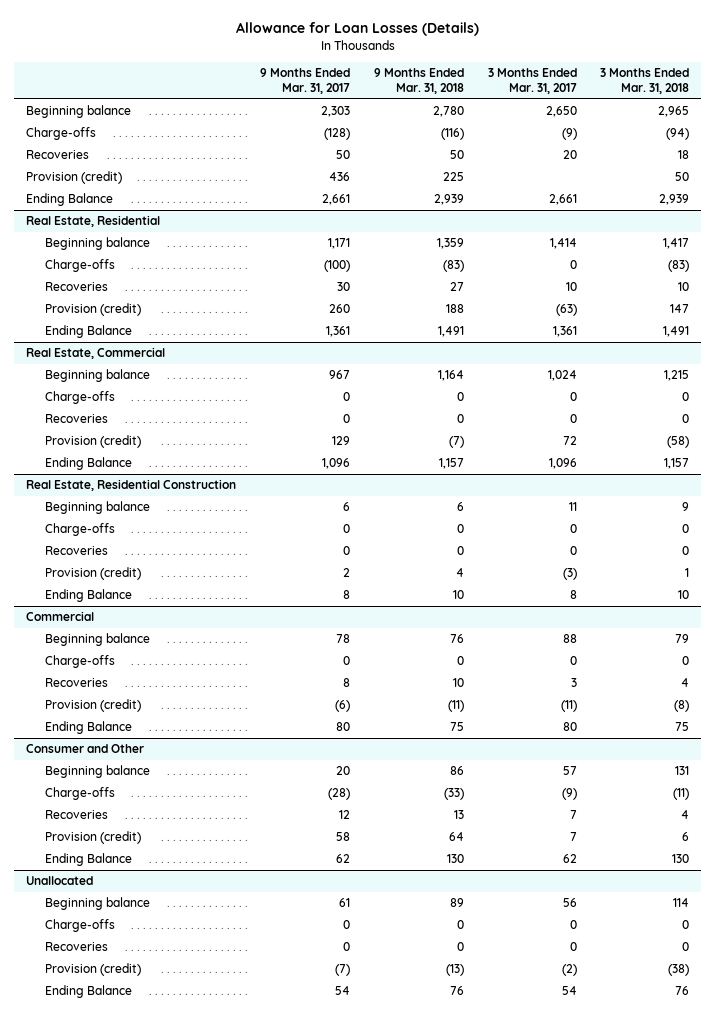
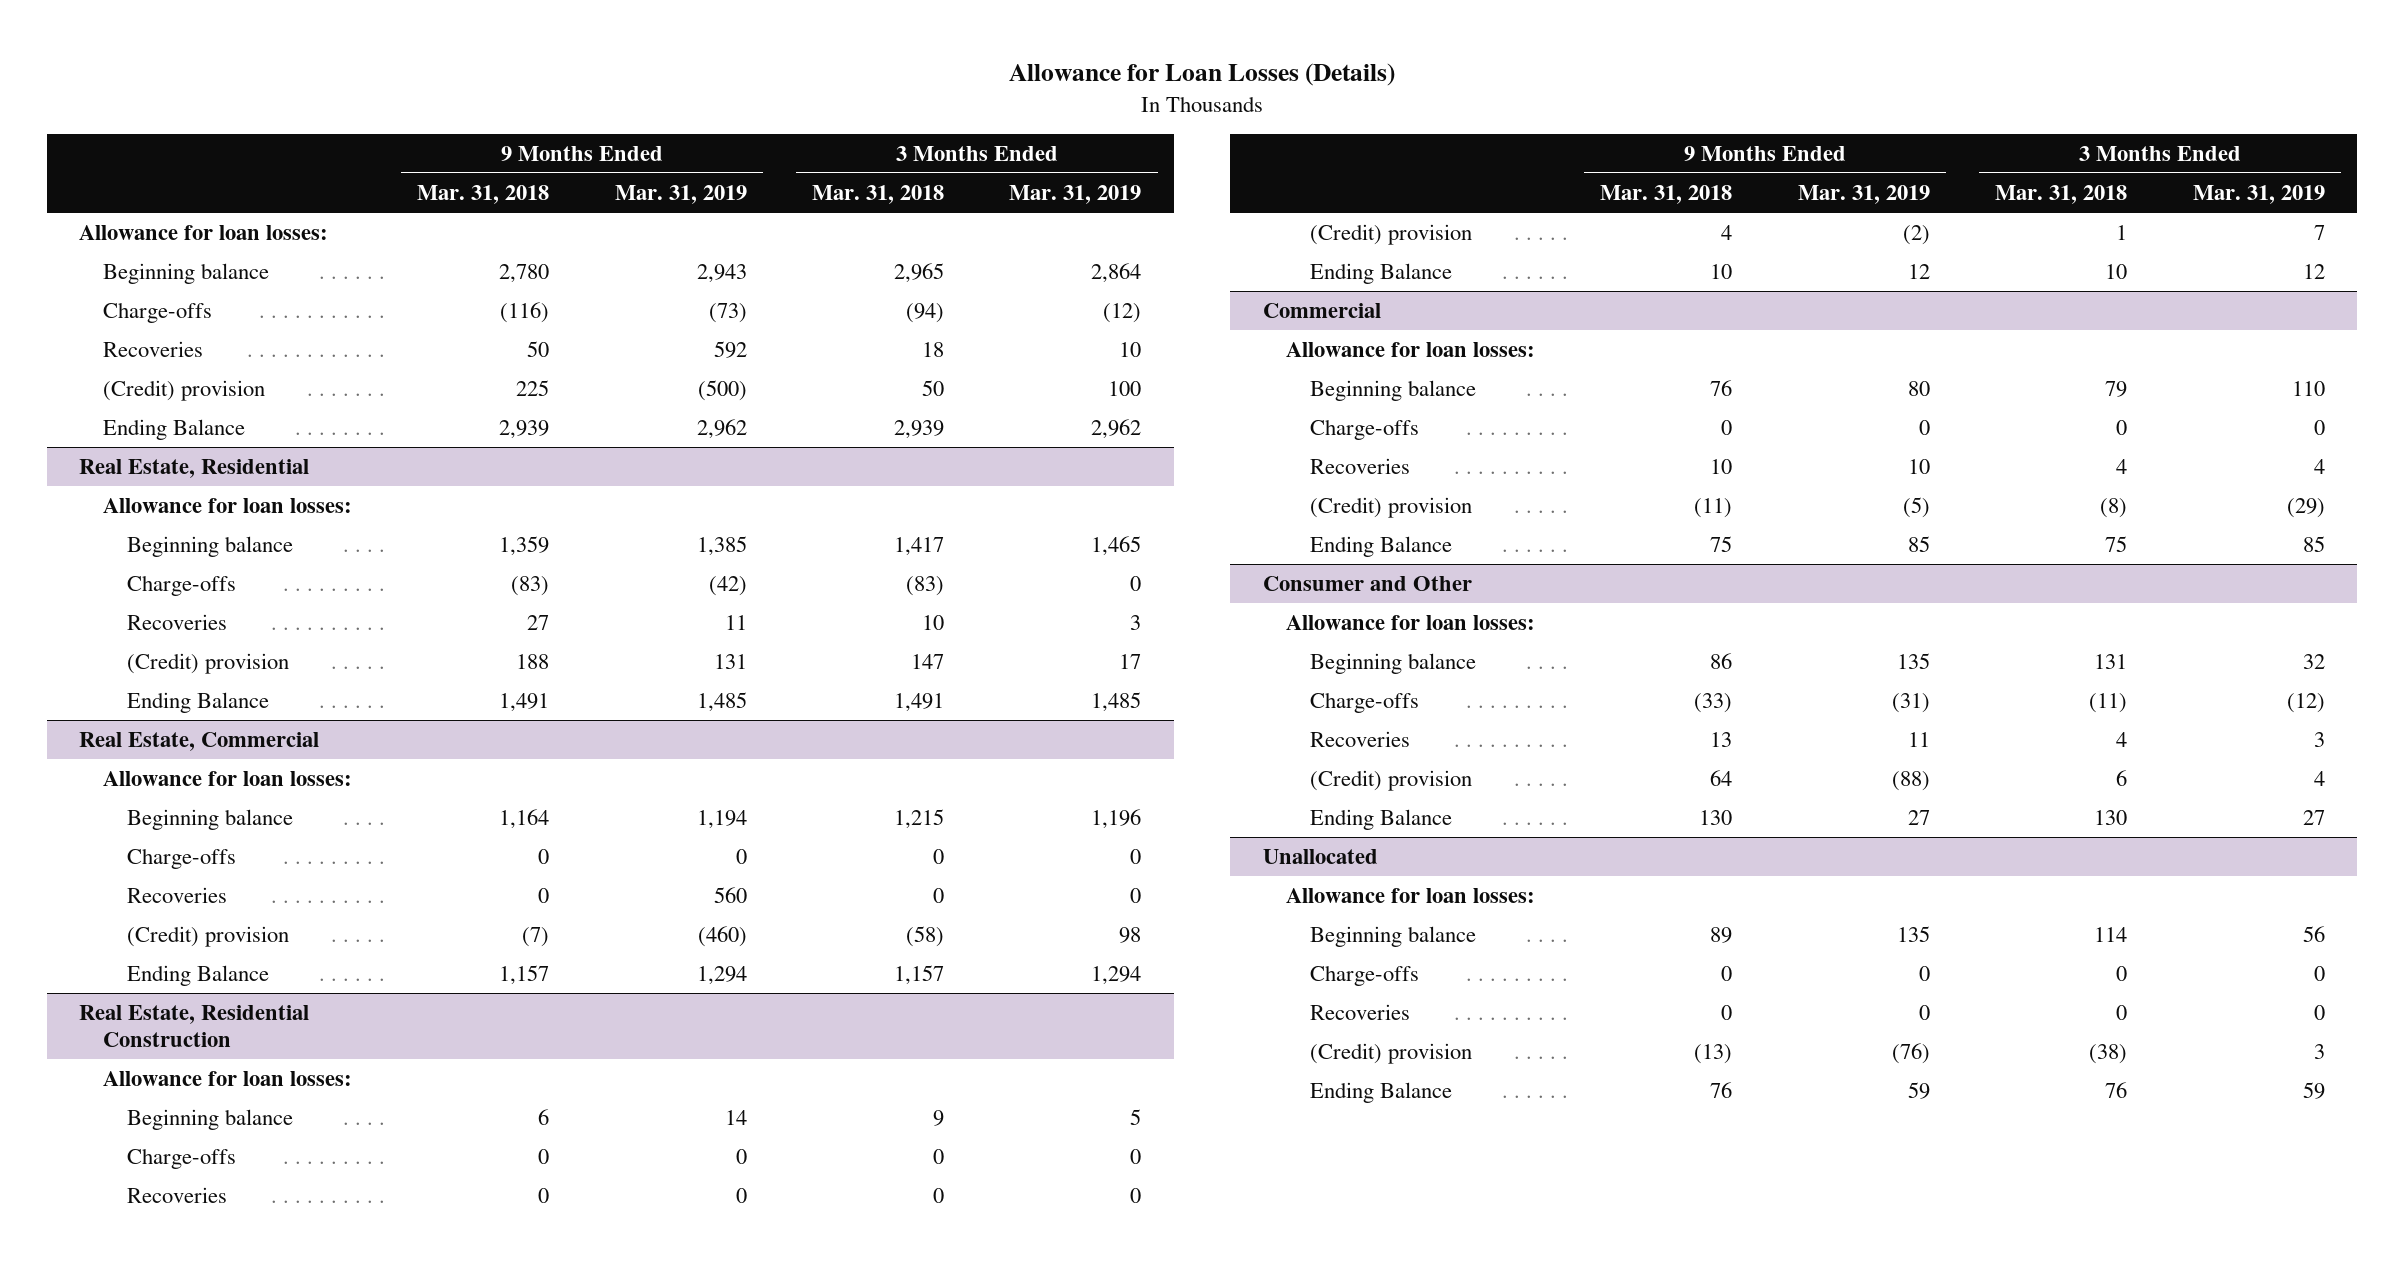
- | 9 Months Ended Mar. 31, 2017 | 9 Months Ended Mar. 31, 2018 | 3 Months Ended Mar. 31, 2017 | 3 Months Ended Mar. 31, 2018
+ | 9 Months Ended Mar. 31, 2018 | 9 Months Ended Mar. 31, 2019 | 3 Months Ended Mar. 31, 2018 | 3 Months Ended Mar. 31, 2019
+ Allowance for loan losses:
- Provision (credit) | 436 | 225 | | 50
+ (Credit) provision | 225 | (500) | 50 | 100
@ Real Estate, Residential
+ Allowance for loan losses:
- Provision (credit) | 260 | 188 | (63) | 147
+ (Credit) provision | 188 | 131 | 147 | 17
@ Real Estate, Commercial
+ Allowance for loan losses:
- Provision (credit) | 129 | (7) | 72 | (58)
+ (Credit) provision | (7) | (460) | (58) | 98
@ Real Estate, Residential Construction
+ Allowance for loan losses:
- Provision (credit) | 2 | 4 | (3) | 1
+ (Credit) provision | 4 | (2) | 1 | 7
@ Commercial
+ Allowance for loan losses:
- Provision (credit) | (6) | (11) | (11) | (8)
+ (Credit) provision | (11) | (5) | (8) | (29)
@ Consumer and Other
+ Allowance for loan losses:
- Provision (credit) | 58 | 64 | 7 | 6
+ (Credit) provision | 64 | (88) | 6 | 4
@ Unallocated
+ Allowance for loan losses:
- Provision (credit) | (7) | (13) | (2) | (38)
+ (Credit) provision | (13) | (76) | (38) | 3

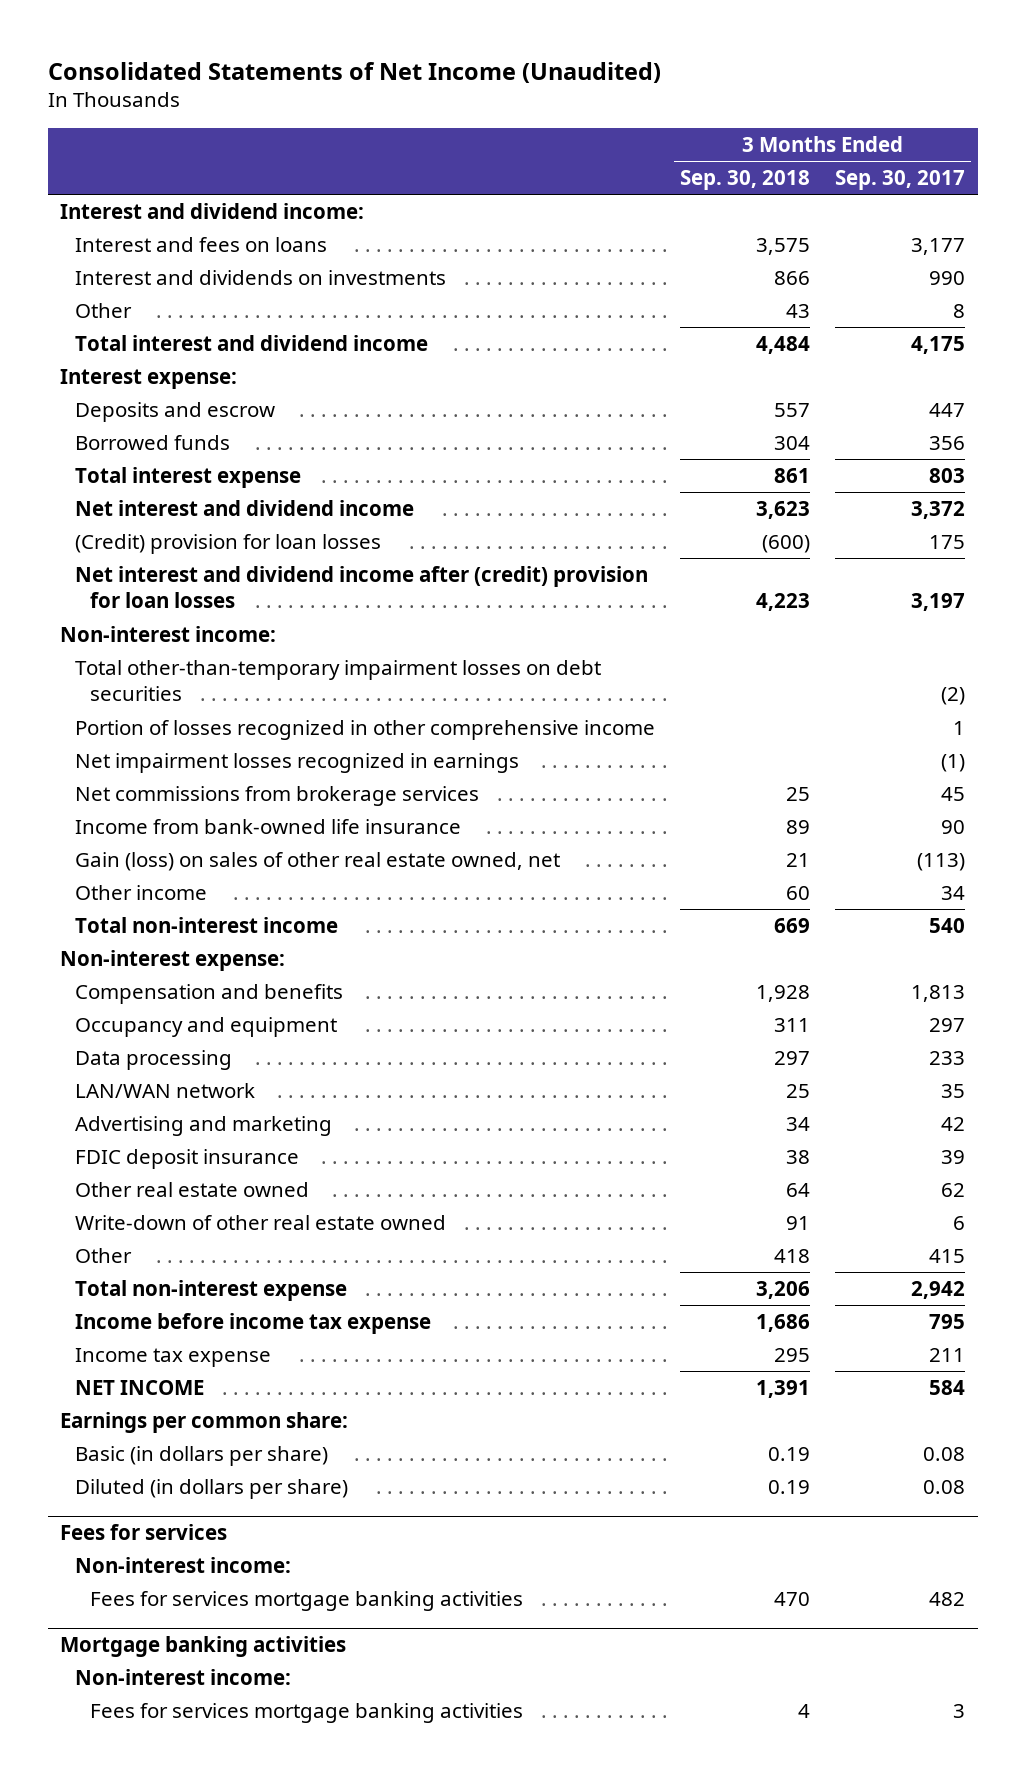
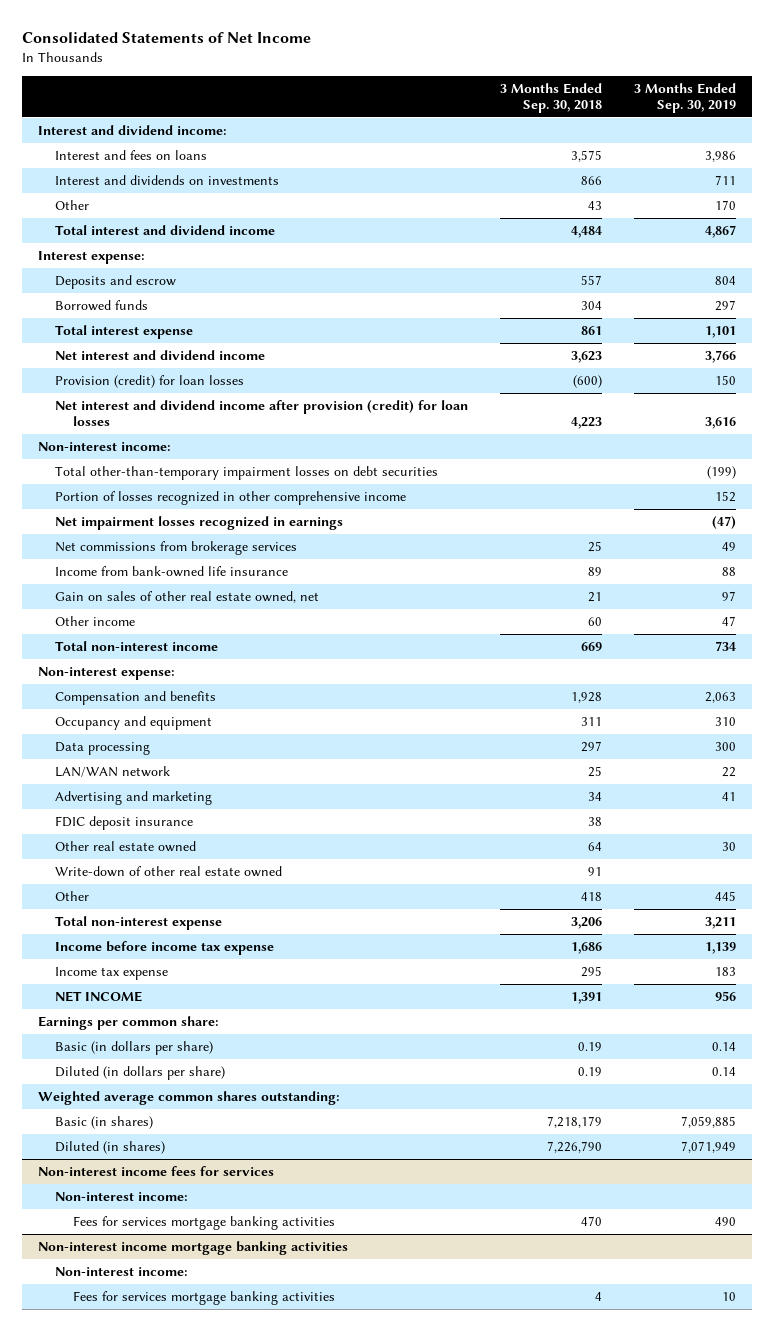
- Consolidated Statements of Net Income (Unaudited)
+ Consolidated Statements of Net Income
- | 3 Months Ended Sep. 30, 2018 | 3 Months Ended Sep. 30, 2017
+ | 3 Months Ended Sep. 30, 2018 | 3 Months Ended Sep. 30, 2019
- (Credit) provision for loan losses | (600) | 175
- Net interest and dividend income after (credit) provision for loan losses | 4,223 | 3,197
+ Provision (credit) for loan losses | (600) | 150
+ Net interest and dividend income after provision (credit) for loan losses | 4,223 | 3,616
- Gain (loss) on sales of other real estate owned, net | 21 | (113)
+ Gain on sales of other real estate owned, net | 21 | 97
- Fees for services
+ Weighted average common shares outstanding:
+ Basic (in shares) | 7,218,179 | 7,059,885
+ Diluted (in shares) | 7,226,790 | 7,071,949
+ Non-interest income fees for services
- Mortgage banking activities
+ Non-interest income mortgage banking activities

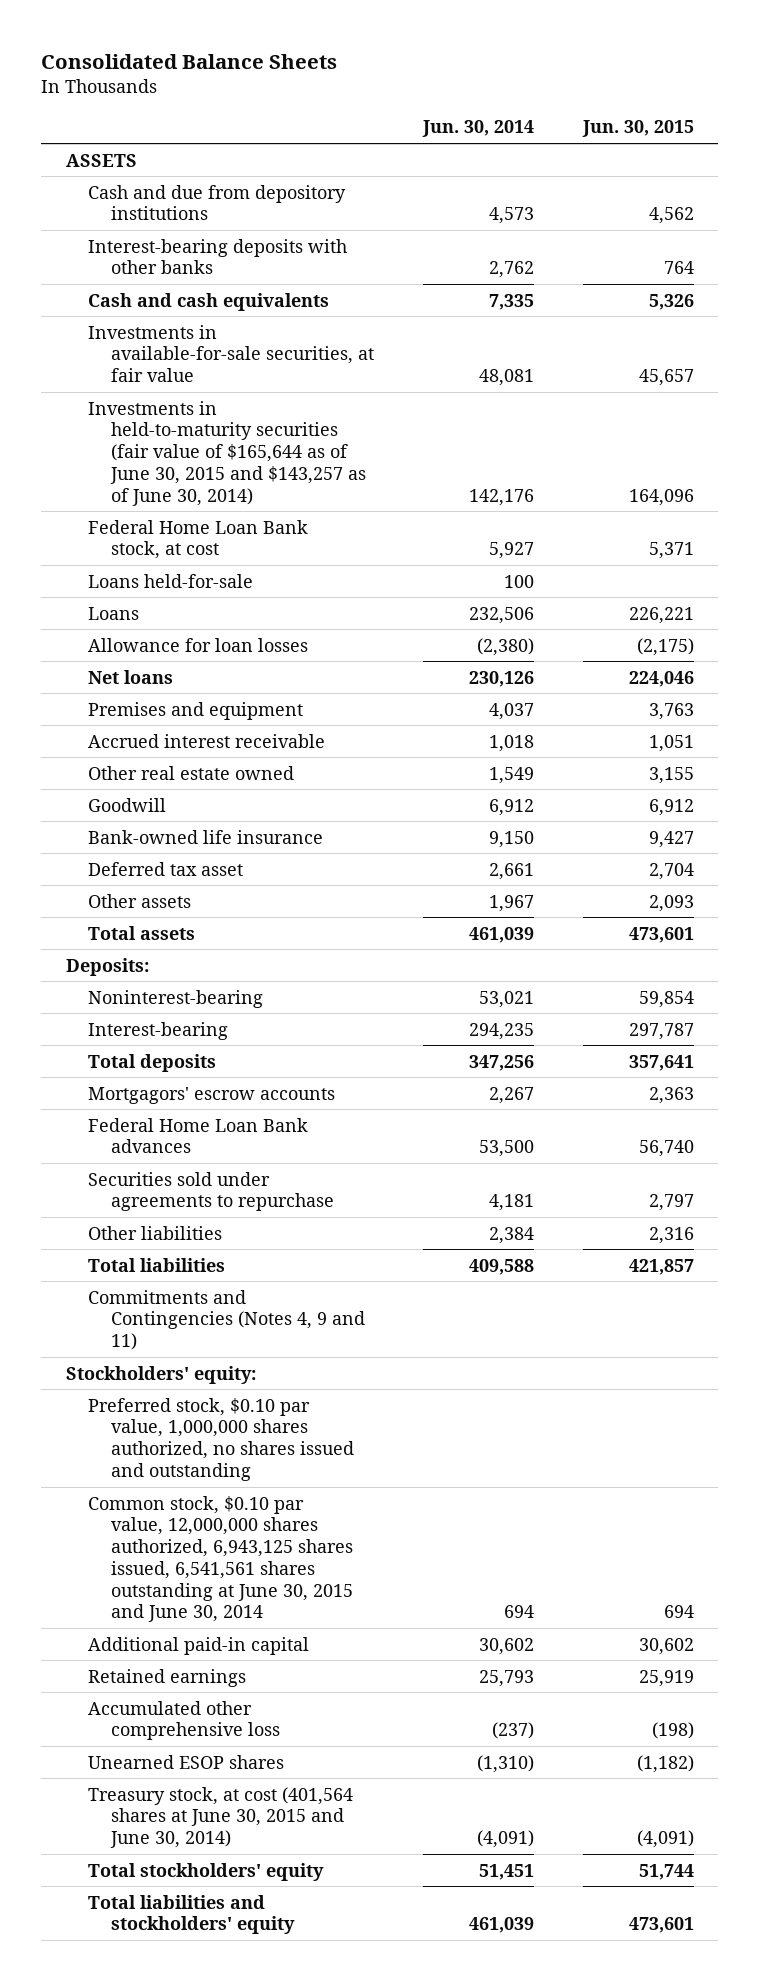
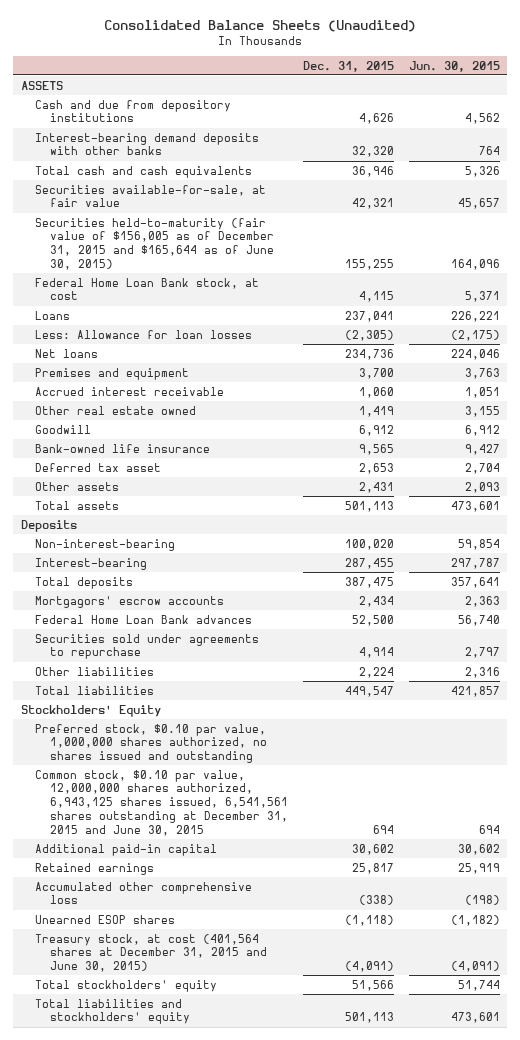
- Consolidated Balance Sheets
+ Consolidated Balance Sheets (Unaudited)
- | Jun. 30, 2014 | Jun. 30, 2015
+ | Dec. 31, 2015 | Jun. 30, 2015
- Interest-bearing deposits with other banks | 2,762 | 764
- Cash and cash equivalents | 7,335 | 5,326
- Investments in available-for-sale securities, at fair value | 48,081 | 45,657
- Investments in held-to-maturity securities (fair value of $165,644 as of June 30, 2015 and $143,257 as of June 30, 2014) | 142,176 | 164,096
+ Interest-bearing demand deposits with other banks | 32,320 | 764
+ Total cash and cash equivalents | 36,946 | 5,326
+ Securities available-for-sale, at fair value | 42,321 | 45,657
+ Securities held-to-maturity (fair value of $156,005 as of December 31, 2015 and $165,644 as of June 30, 2015) | 155,255 | 164,096
- Loans held-for-sale | 100 |
- Allowance for loan losses | (2,380) | (2,175)
+ Less: Allowance for loan losses | (2,305) | (2,175)
- Deposits:
- Noninterest-bearing | 53,021 | 59,854
+ Deposits
+ Non-interest-bearing | 100,020 | 59,854
- Commitments and Contingencies (Notes 4, 9 and 11)
- Stockholders' equity:
+ Stockholders' Equity
- Common stock, $0.10 par value, 12,000,000 shares authorized, 6,943,125 shares issued, 6,541,561 shares outstanding at June 30, 2015 and June 30, 2014 | 694 | 694
+ Common stock, $0.10 par value, 12,000,000 shares authorized, 6,943,125 shares issued, 6,541,561 shares outstanding at December 31, 2015 and June 30, 2015 | 694 | 694
- Treasury stock, at cost (401,564 shares at June 30, 2015 and June 30, 2014) | (4,091) | (4,091)
+ Treasury stock, at cost (401,564 shares at December 31, 2015 and June 30, 2015) | (4,091) | (4,091)

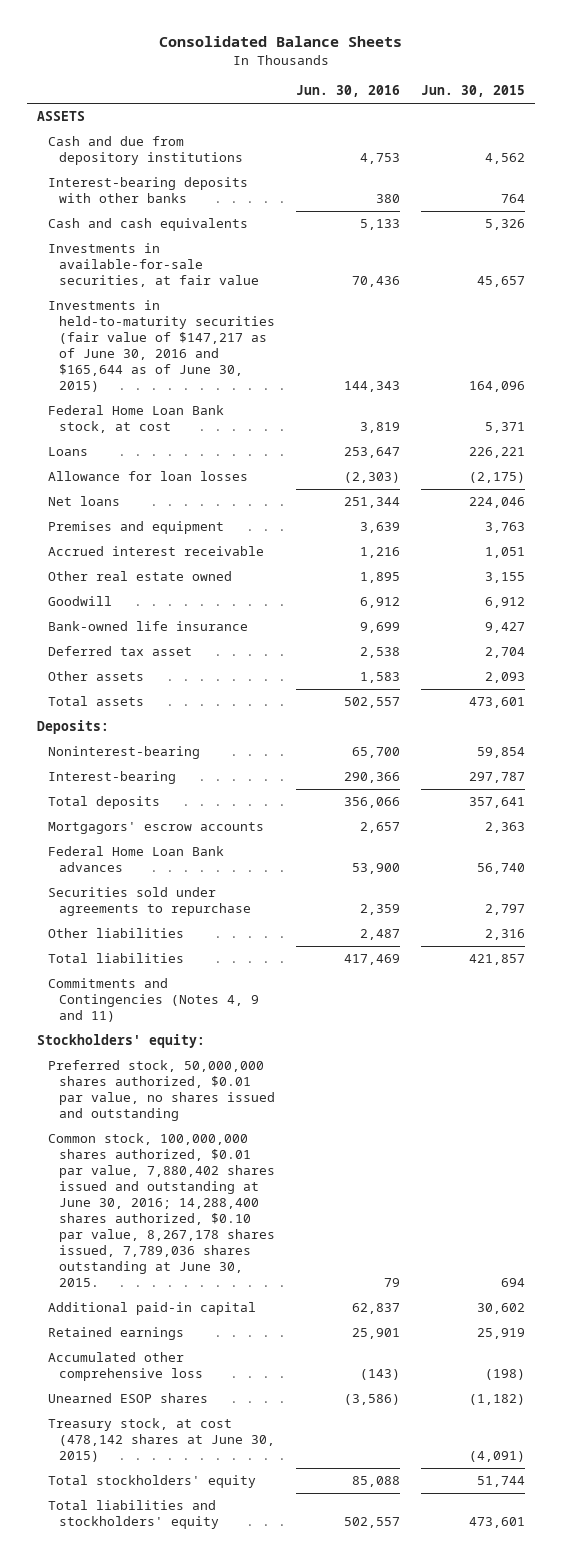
- Consolidated Balance Sheets (Unaudited)
+ Consolidated Balance Sheets
- | Dec. 31, 2015 | Jun. 30, 2015
+ | Jun. 30, 2016 | Jun. 30, 2015
- Interest-bearing demand deposits with other banks | 32,320 | 764
- Total cash and cash equivalents | 36,946 | 5,326
- Securities available-for-sale, at fair value | 42,321 | 45,657
- Securities held-to-maturity (fair value of $156,005 as of December 31, 2015 and $165,644 as of June 30, 2015) | 155,255 | 164,096
+ Interest-bearing deposits with other banks | 380 | 764
+ Cash and cash equivalents | 5,133 | 5,326
+ Investments in available-for-sale securities, at fair value | 70,436 | 45,657
+ Investments in held-to-maturity securities (fair value of $147,217 as of June 30, 2016 and $165,644 as of June 30, 2015) | 144,343 | 164,096
- Less: Allowance for loan losses | (2,305) | (2,175)
+ Allowance for loan losses | (2,303) | (2,175)
- Deposits
- Non-interest-bearing | 100,020 | 59,854
+ Deposits:
+ Noninterest-bearing | 65,700 | 59,854
- Stockholders' Equity
- Preferred stock, $0.10 par value, 1,000,000 shares authorized, no shares issued and outstanding
- Common stock, $0.10 par value, 12,000,000 shares authorized, 6,943,125 shares issued, 6,541,561 shares outstanding at December 31, 2015 and June 30, 2015 | 694 | 694
+ Commitments and Contingencies (Notes 4, 9 and 11)
+ Stockholders' equity:
+ Preferred stock, 50,000,000 shares authorized, $0.01 par value, no shares issued and outstanding
+ Common stock, 100,000,000 shares authorized, $0.01 par value, 7,880,402 shares issued and outstanding at June 30, 2016; 14,288,400 shares authorized, $0.10 par value, 8,267,178 shares issued, 7,789,036 shares outstanding at June 30, 2015. | 79 | 694
- Treasury stock, at cost (401,564 shares at December 31, 2015 and June 30, 2015) | (4,091) | (4,091)
+ Treasury stock, at cost (478,142 shares at June 30, 2015) | | (4,091)

